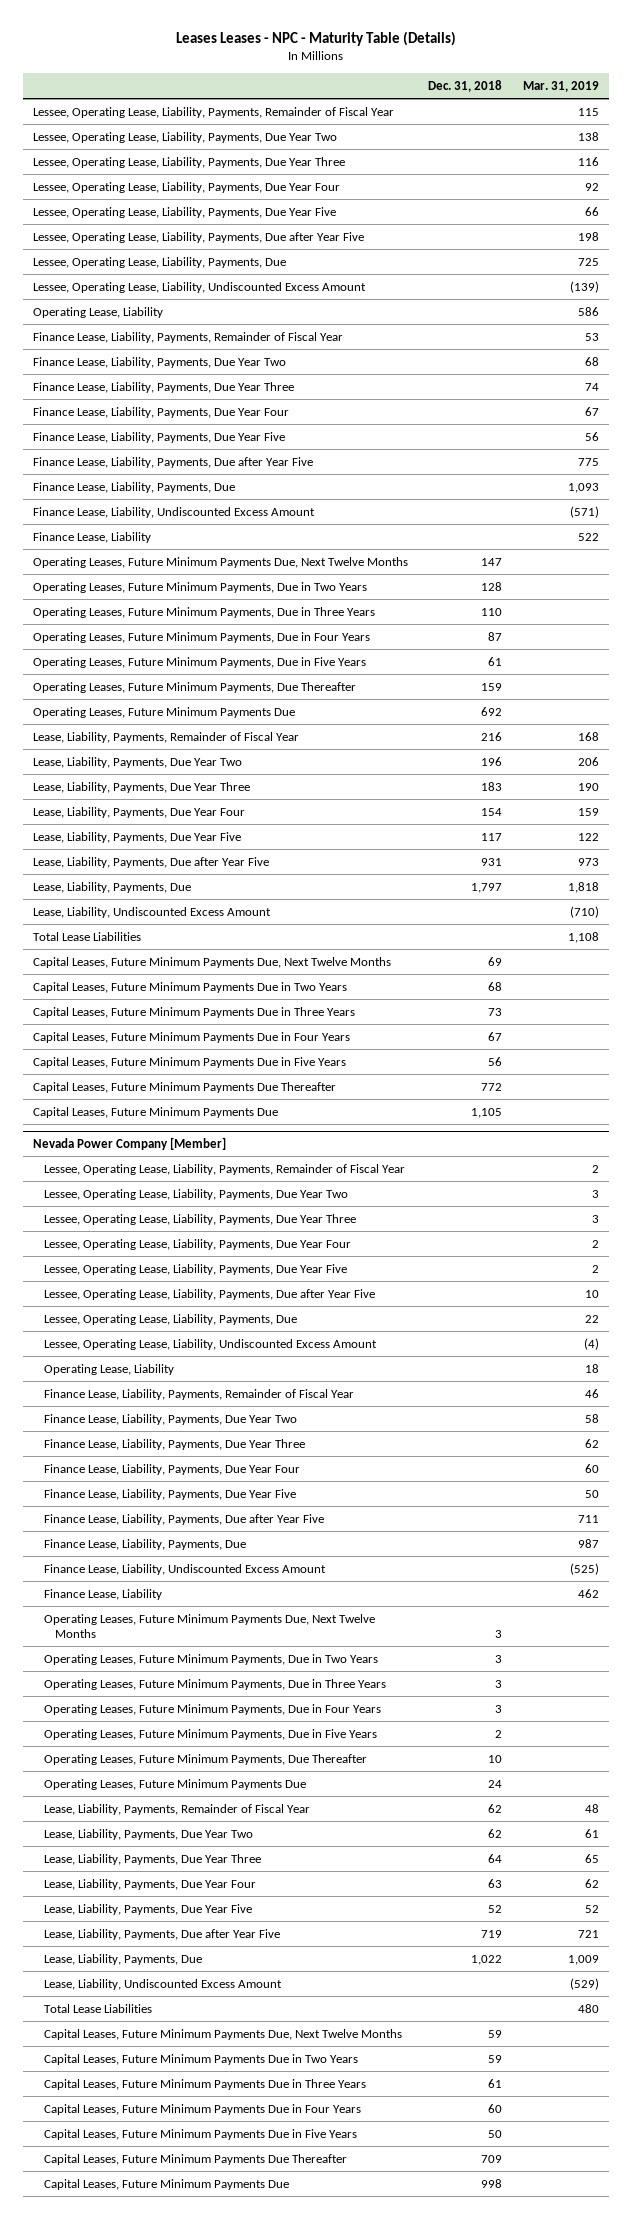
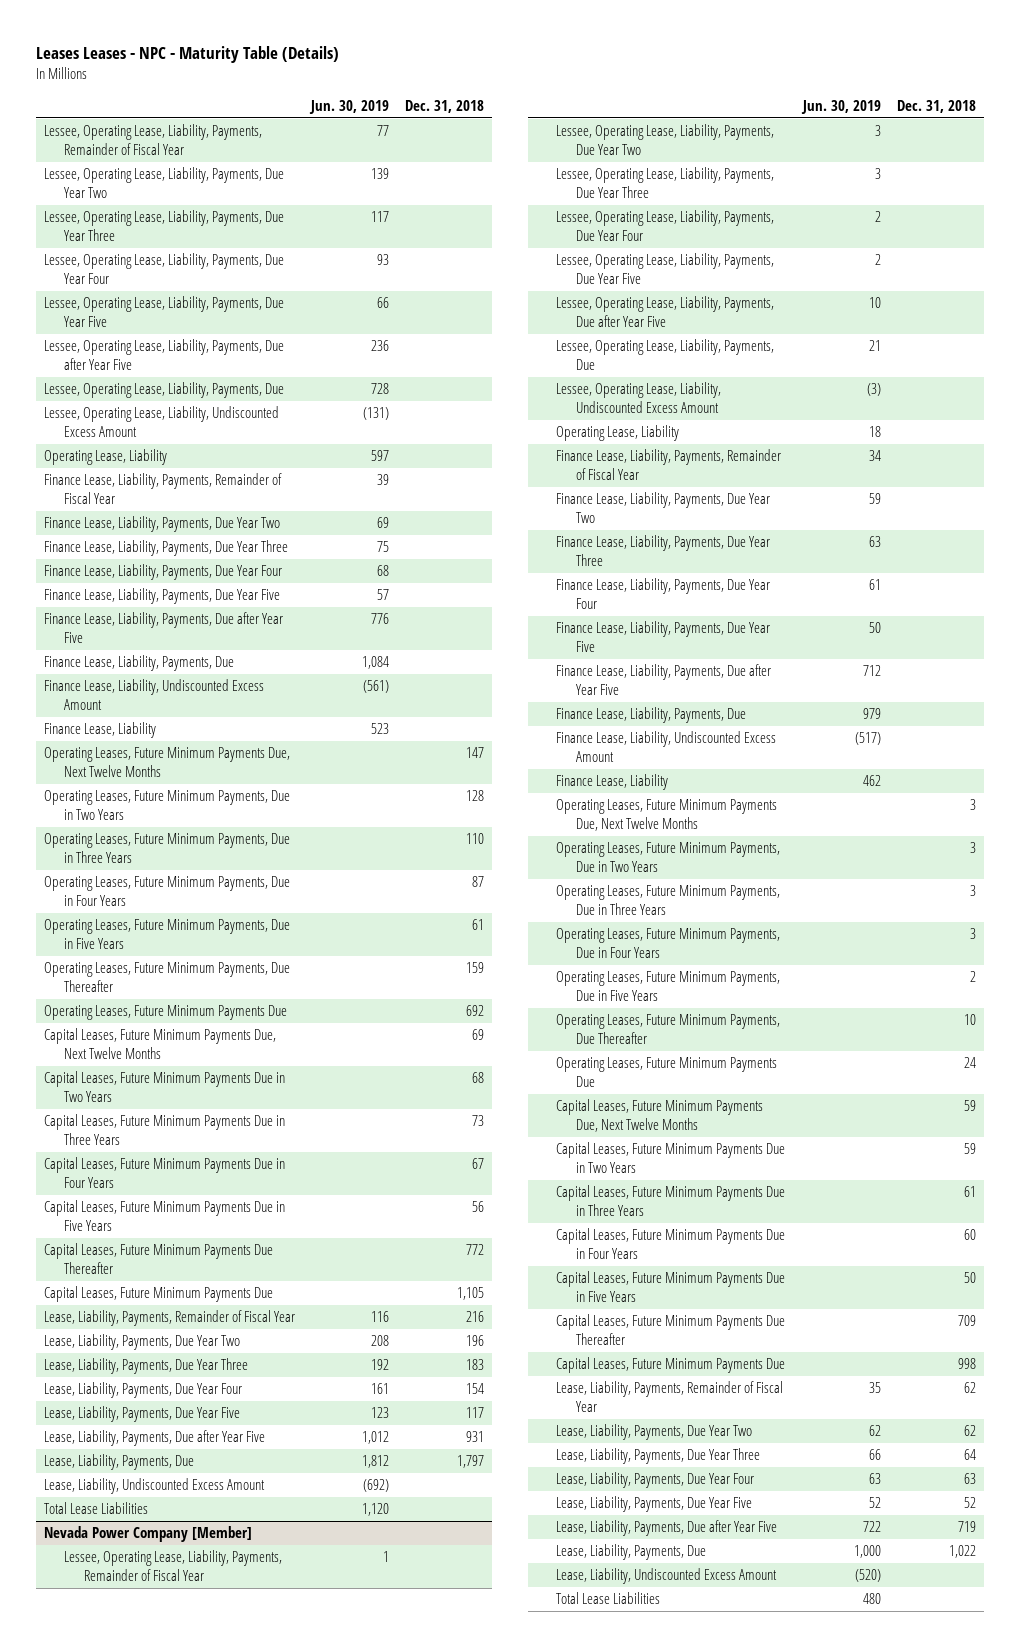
- | Dec. 31, 2018 | Mar. 31, 2019
+ | Jun. 30, 2019 | Dec. 31, 2018
moved up: Capital Leases, Future Minimum Payments Due, Next Twelve Months | | 69
moved up: Capital Leases, Future Minimum Payments Due in Two Years | | 68
moved up: Capital Leases, Future Minimum Payments Due in Three Years | | 73
moved up: Capital Leases, Future Minimum Payments Due in Four Years | | 67
moved up: Capital Leases, Future Minimum Payments Due in Five Years | | 56
moved up: Capital Leases, Future Minimum Payments Due Thereafter | | 772
moved up: Capital Leases, Future Minimum Payments Due | | 1,105
@ Nevada Power Company [Member]
moved up: Capital Leases, Future Minimum Payments Due, Next Twelve Months | | 59
moved up: Capital Leases, Future Minimum Payments Due in Two Years | | 59
moved up: Capital Leases, Future Minimum Payments Due in Three Years | | 61
moved up: Capital Leases, Future Minimum Payments Due in Four Years | | 60
moved up: Capital Leases, Future Minimum Payments Due in Five Years | | 50
moved up: Capital Leases, Future Minimum Payments Due Thereafter | | 709
moved up: Capital Leases, Future Minimum Payments Due | | 998

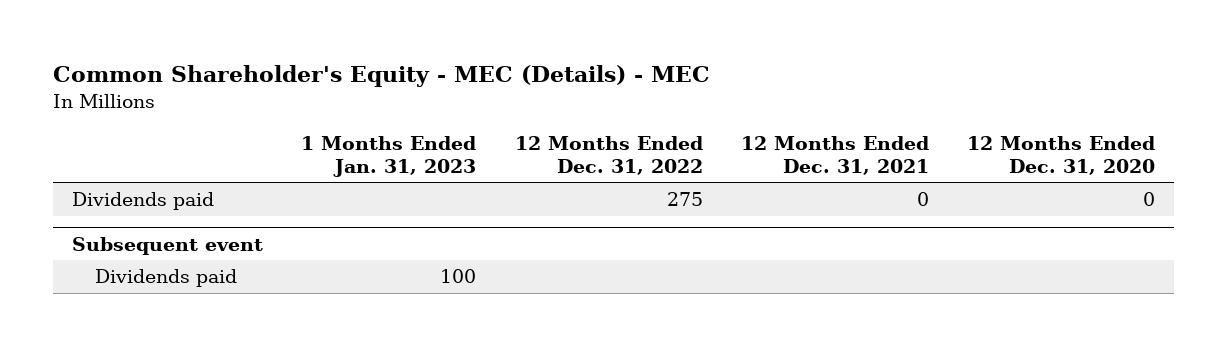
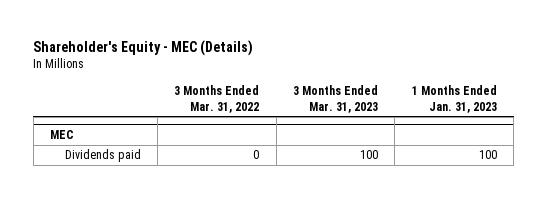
- Common Shareholder's Equity - MEC (Details) - MEC
+ Shareholder's Equity - MEC (Details)
- | 1 Months Ended Jan. 31, 2023 | 12 Months Ended Dec. 31, 2022 | 12 Months Ended Dec. 31, 2021 | 12 Months Ended Dec. 31, 2020
+ | 3 Months Ended Mar. 31, 2022 | 3 Months Ended Mar. 31, 2023 | 1 Months Ended Jan. 31, 2023
- Dividends paid | | 275 | 0 | 0
- Subsequent event
+ MEC

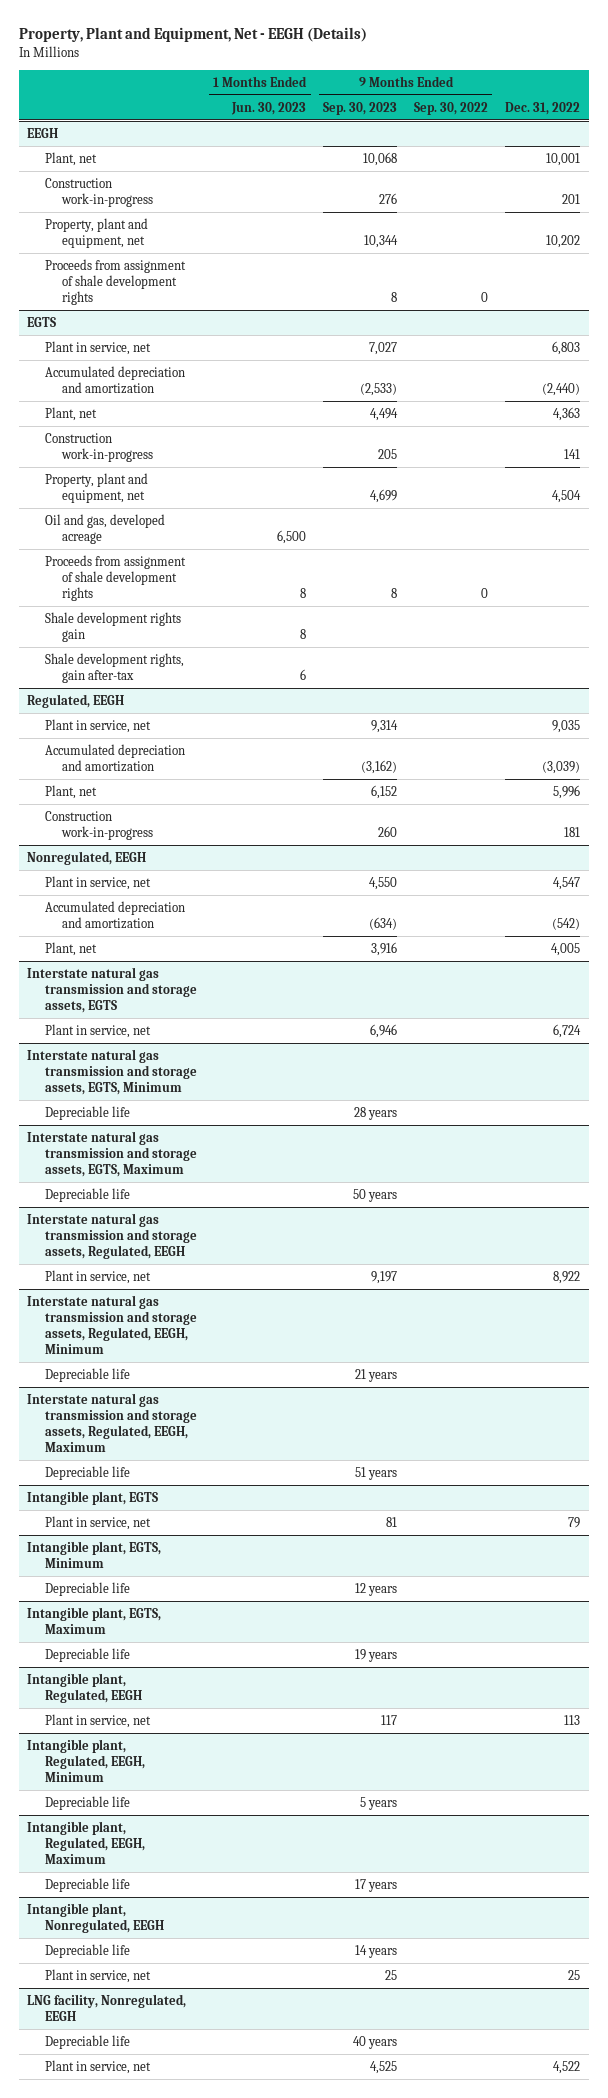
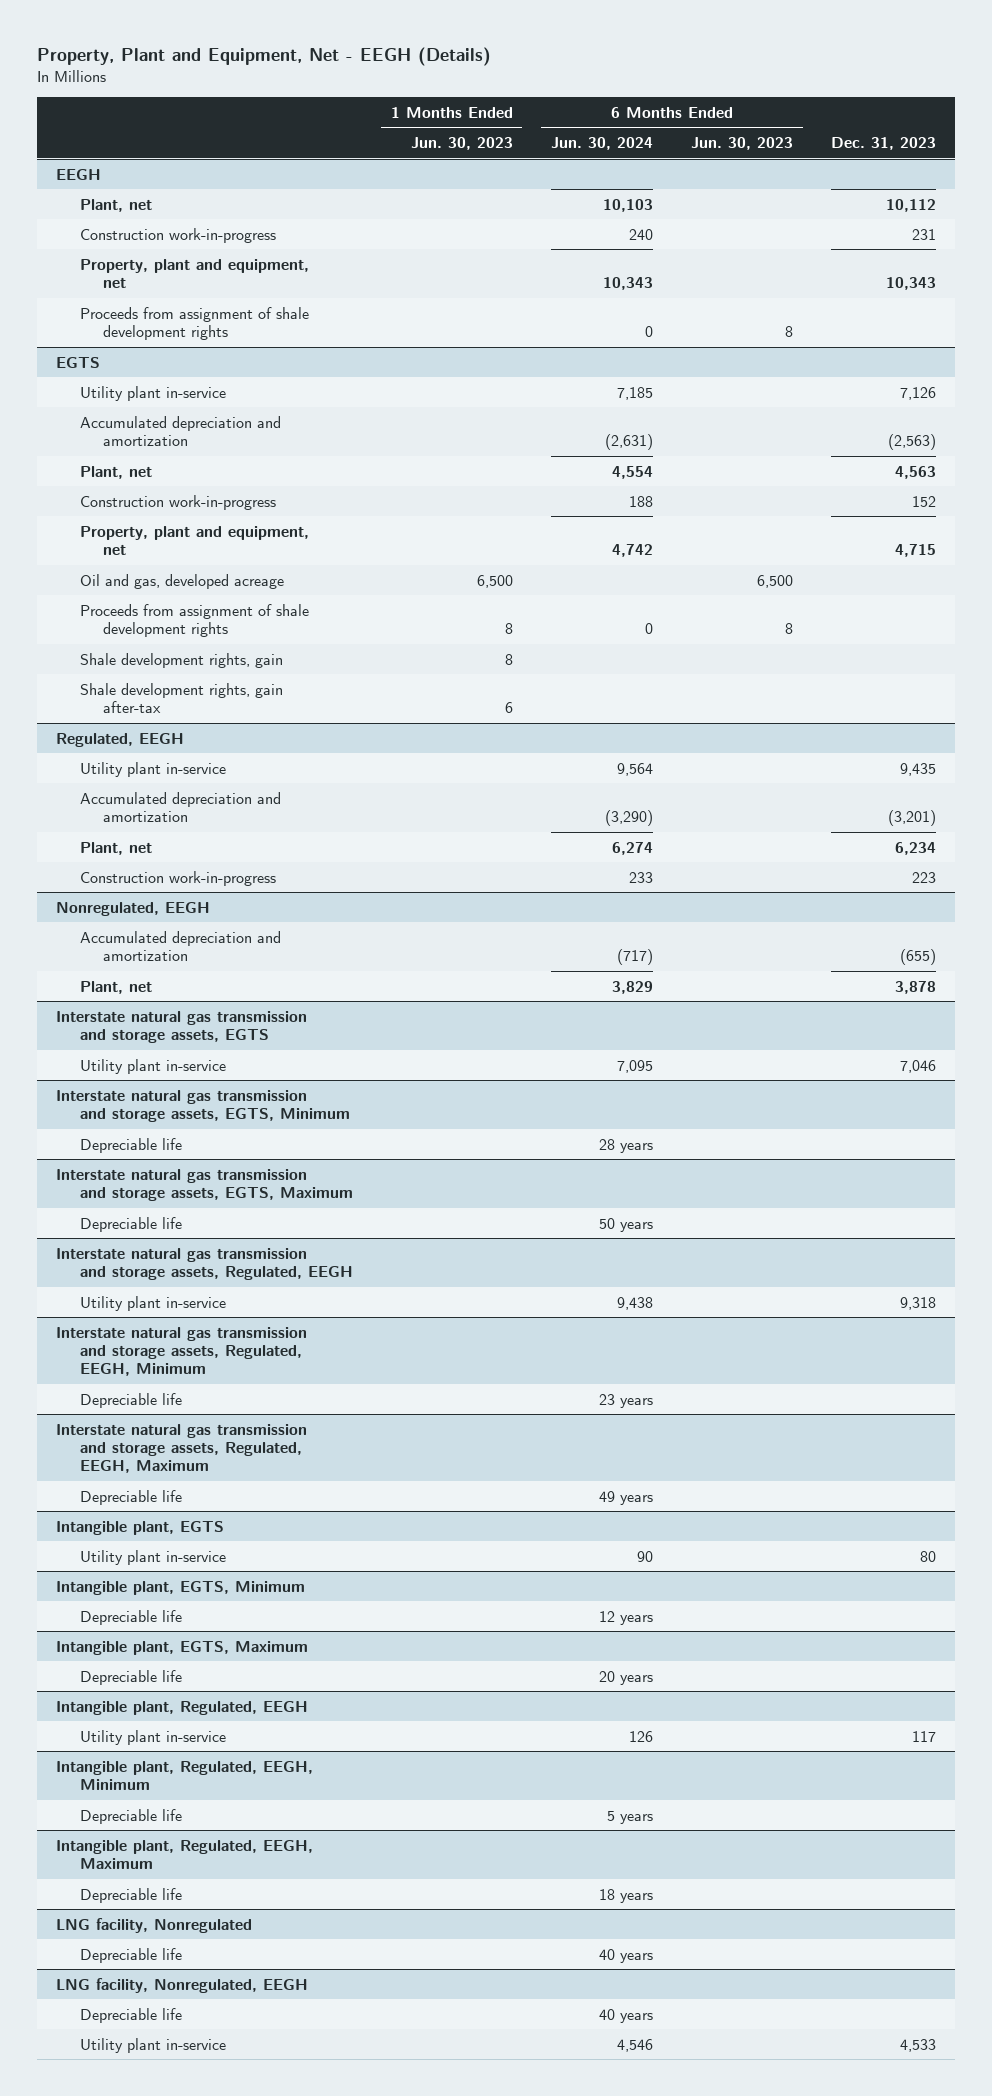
- | 1 Months Ended Jun. 30, 2023 | 9 Months Ended Sep. 30, 2023 | 9 Months Ended Sep. 30, 2022 | Dec. 31, 2022
+ | 1 Months Ended Jun. 30, 2023 | 6 Months Ended Jun. 30, 2024 | 6 Months Ended Jun. 30, 2023 | Dec. 31, 2023
@ EGTS
- Plant in service, net | | 7,027 | | 6,803
+ Utility plant in-service | | 7,185 | | 7,126
- Shale development rights gain | 8 | | |
+ Shale development rights, gain | 8 | | |
@ Regulated, EEGH
- Plant in service, net | | 9,314 | | 9,035
+ Utility plant in-service | | 9,564 | | 9,435
@ Nonregulated, EEGH
- Plant in service, net | | 4,550 | | 4,547
@ Interstate natural gas transmission and storage assets, EGTS
- Plant in service, net | | 6,946 | | 6,724
+ Utility plant in-service | | 7,095 | | 7,046
@ Interstate natural gas transmission and storage assets, Regulated, EEGH
- Plant in service, net | | 9,197 | | 8,922
+ Utility plant in-service | | 9,438 | | 9,318
@ Intangible plant, EGTS
- Plant in service, net | | 81 | | 79
+ Utility plant in-service | | 90 | | 80
@ Intangible plant, Regulated, EEGH
- Plant in service, net | | 117 | | 113
+ Utility plant in-service | | 126 | | 117
- Intangible plant, Nonregulated, EEGH
- Depreciable life | | 14 years | |
- Plant in service, net | | 25 | | 25
+ LNG facility, Nonregulated
+ Depreciable life | | 40 years | |
@ LNG facility, Nonregulated, EEGH
- Plant in service, net | | 4,525 | | 4,522
+ Utility plant in-service | | 4,546 | | 4,533

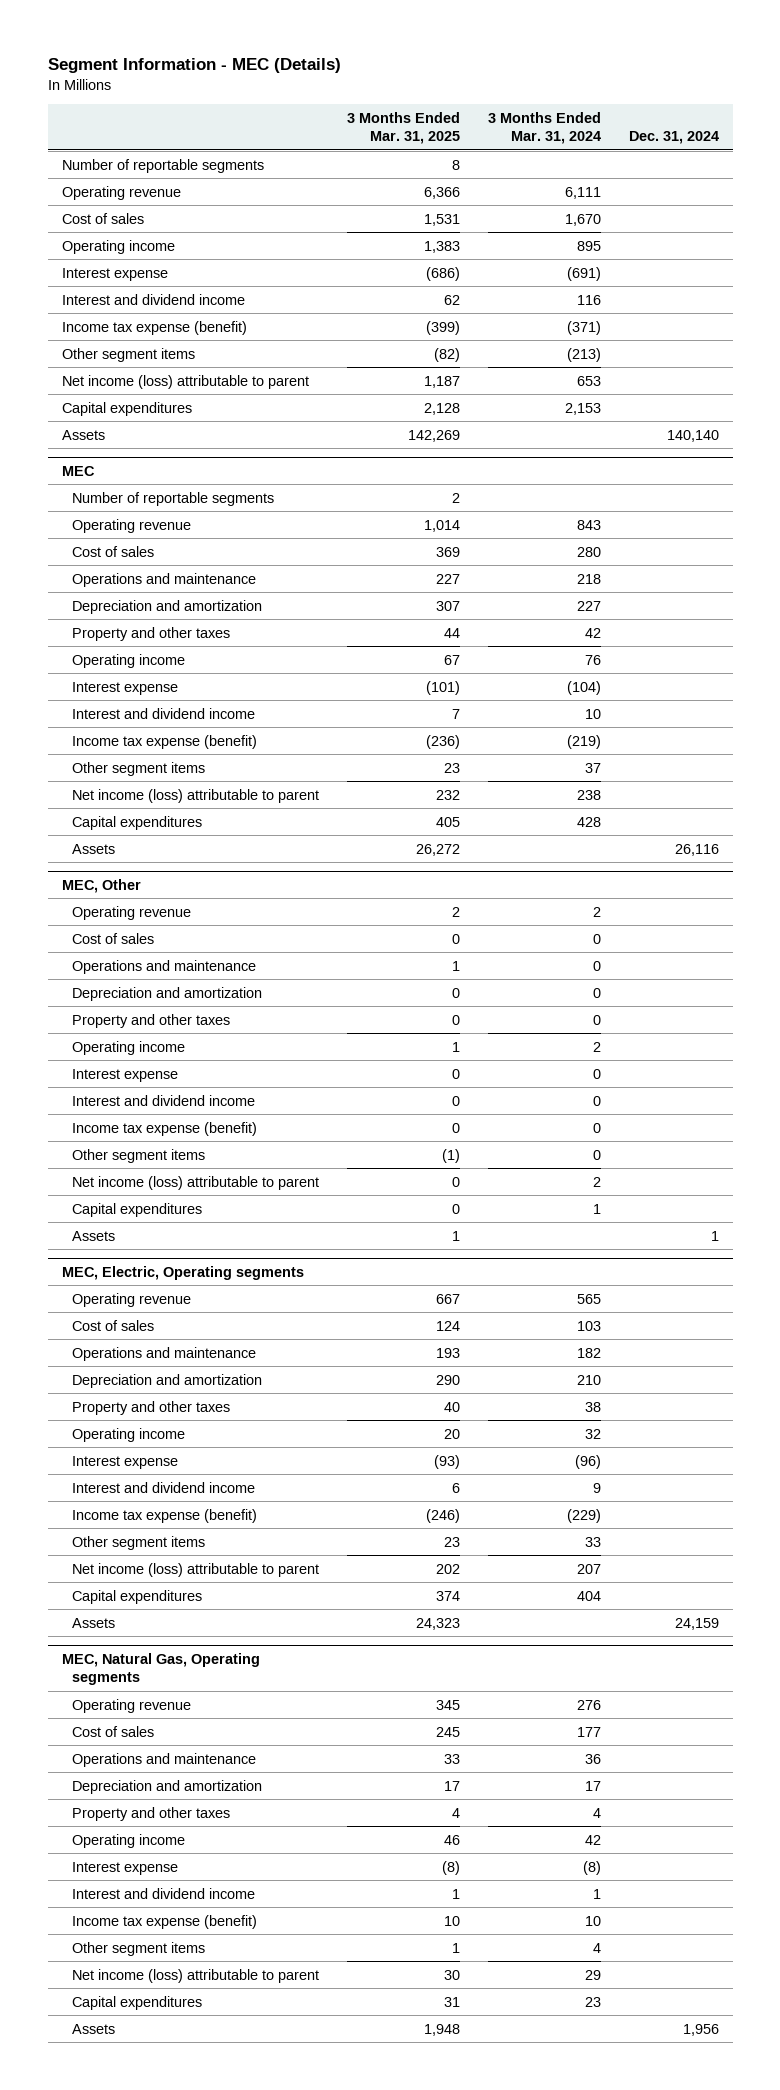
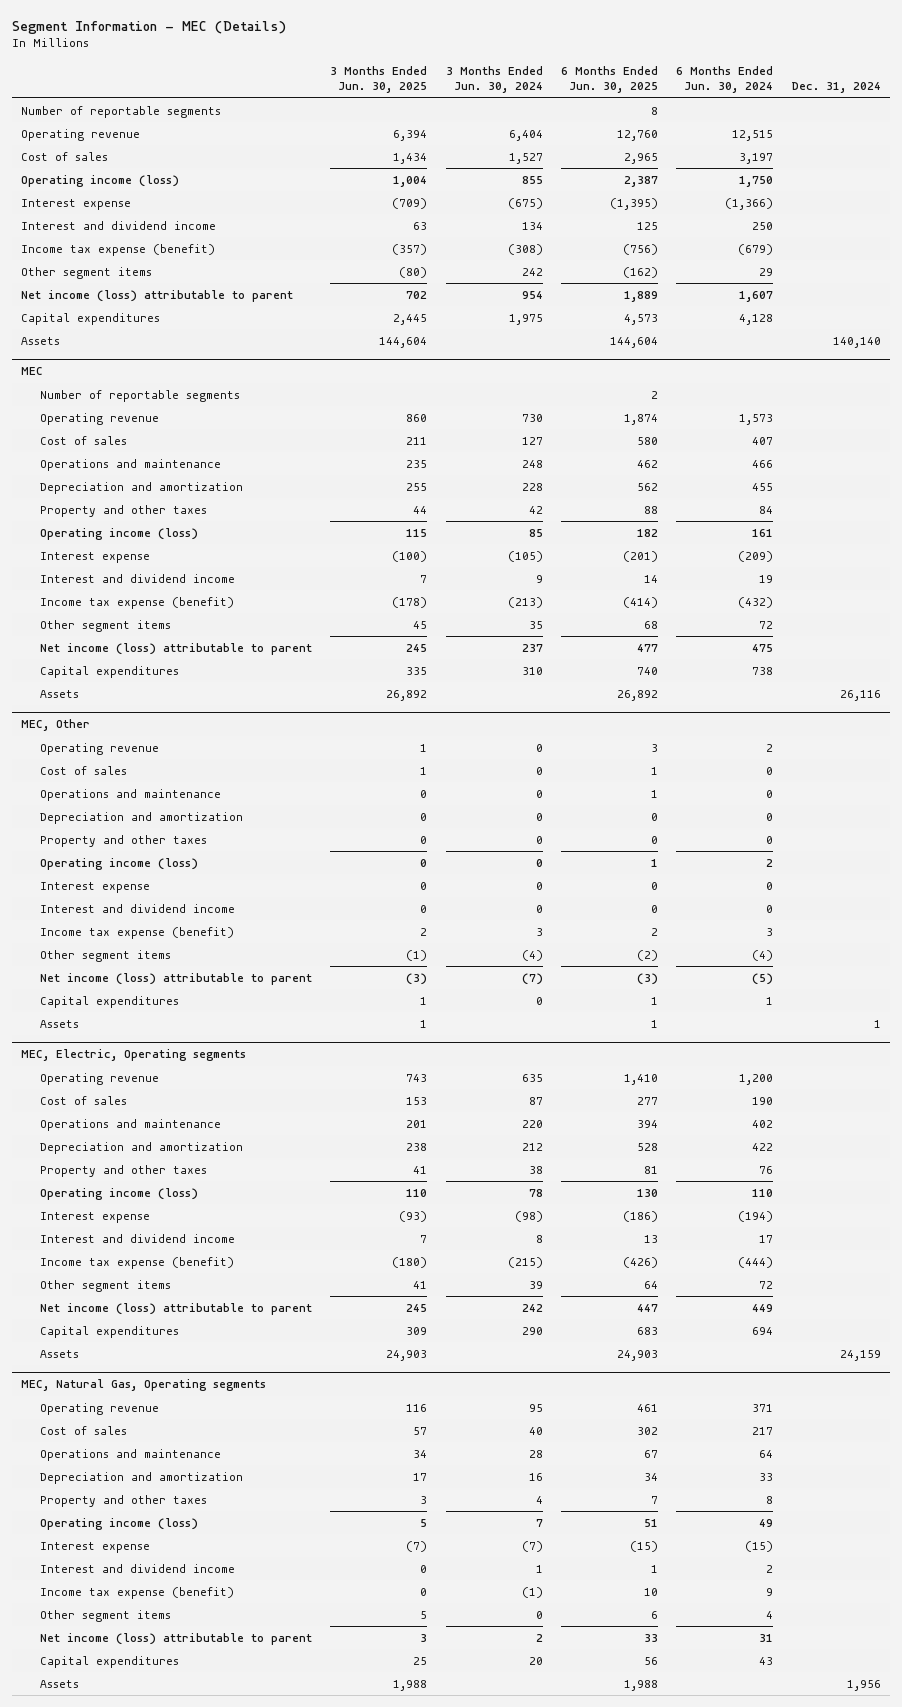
- | 3 Months Ended Mar. 31, 2025 | 3 Months Ended Mar. 31, 2024 | Dec. 31, 2024
+ | 3 Months Ended Jun. 30, 2025 | 3 Months Ended Jun. 30, 2024 | 6 Months Ended Jun. 30, 2025 | 6 Months Ended Jun. 30, 2024 | Dec. 31, 2024
- Operating income | 1,383 | 895 |
+ Operating income (loss) | 1,004 | 855 | 2,387 | 1,750 |
@ MEC
- Operating income | 67 | 76 |
+ Operating income (loss) | 115 | 85 | 182 | 161 |
@ MEC, Other
- Operating income | 1 | 2 |
+ Operating income (loss) | 0 | 0 | 1 | 2 |
@ MEC, Electric, Operating segments
- Operating income | 20 | 32 |
+ Operating income (loss) | 110 | 78 | 130 | 110 |
@ MEC, Natural Gas, Operating segments
- Operating income | 46 | 42 |
+ Operating income (loss) | 5 | 7 | 51 | 49 |

